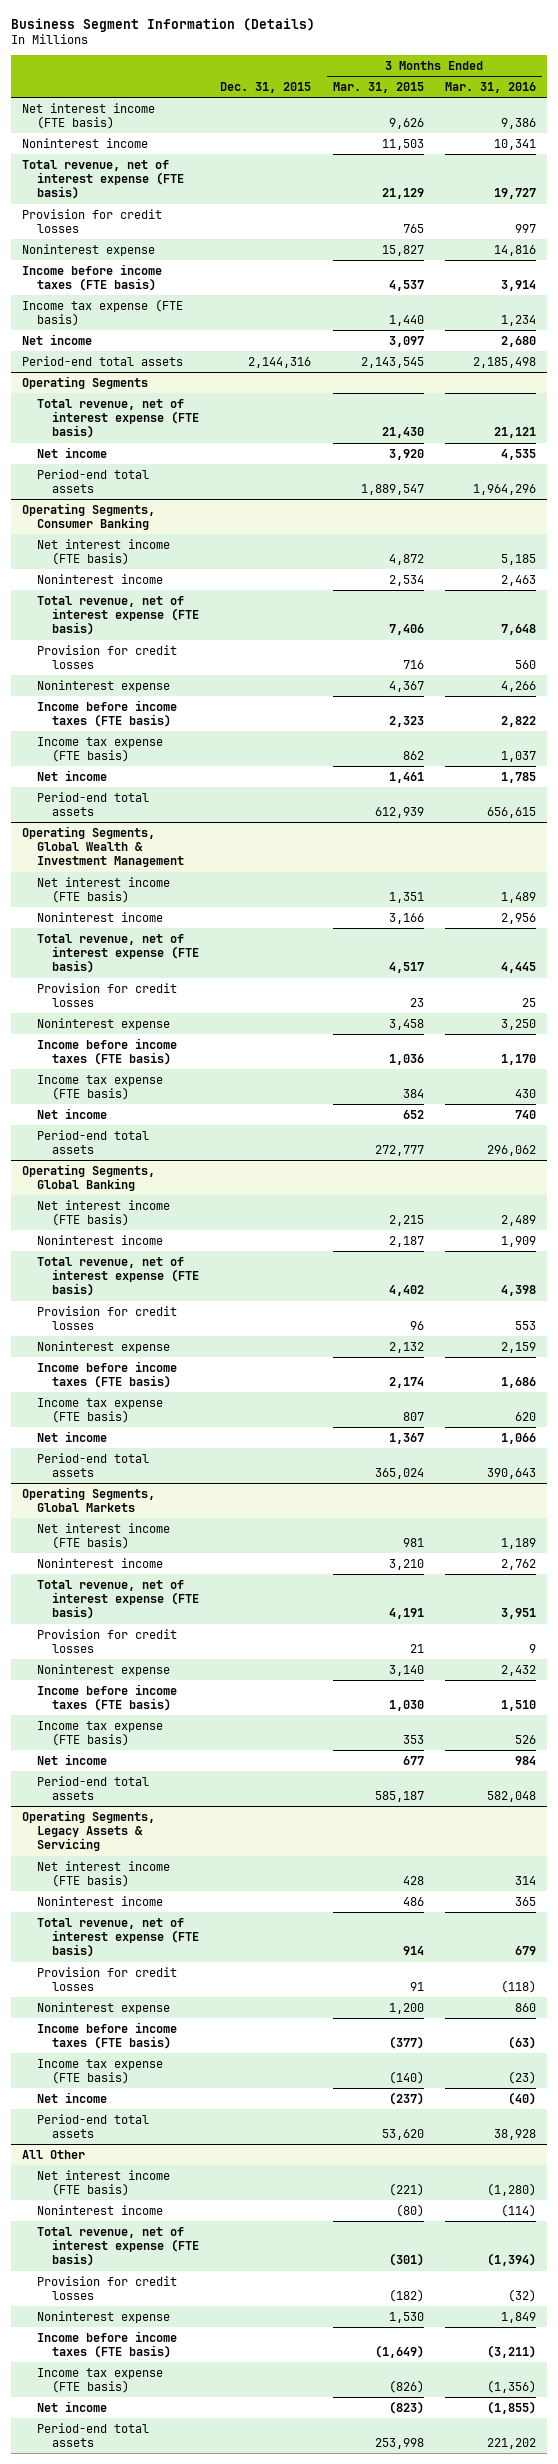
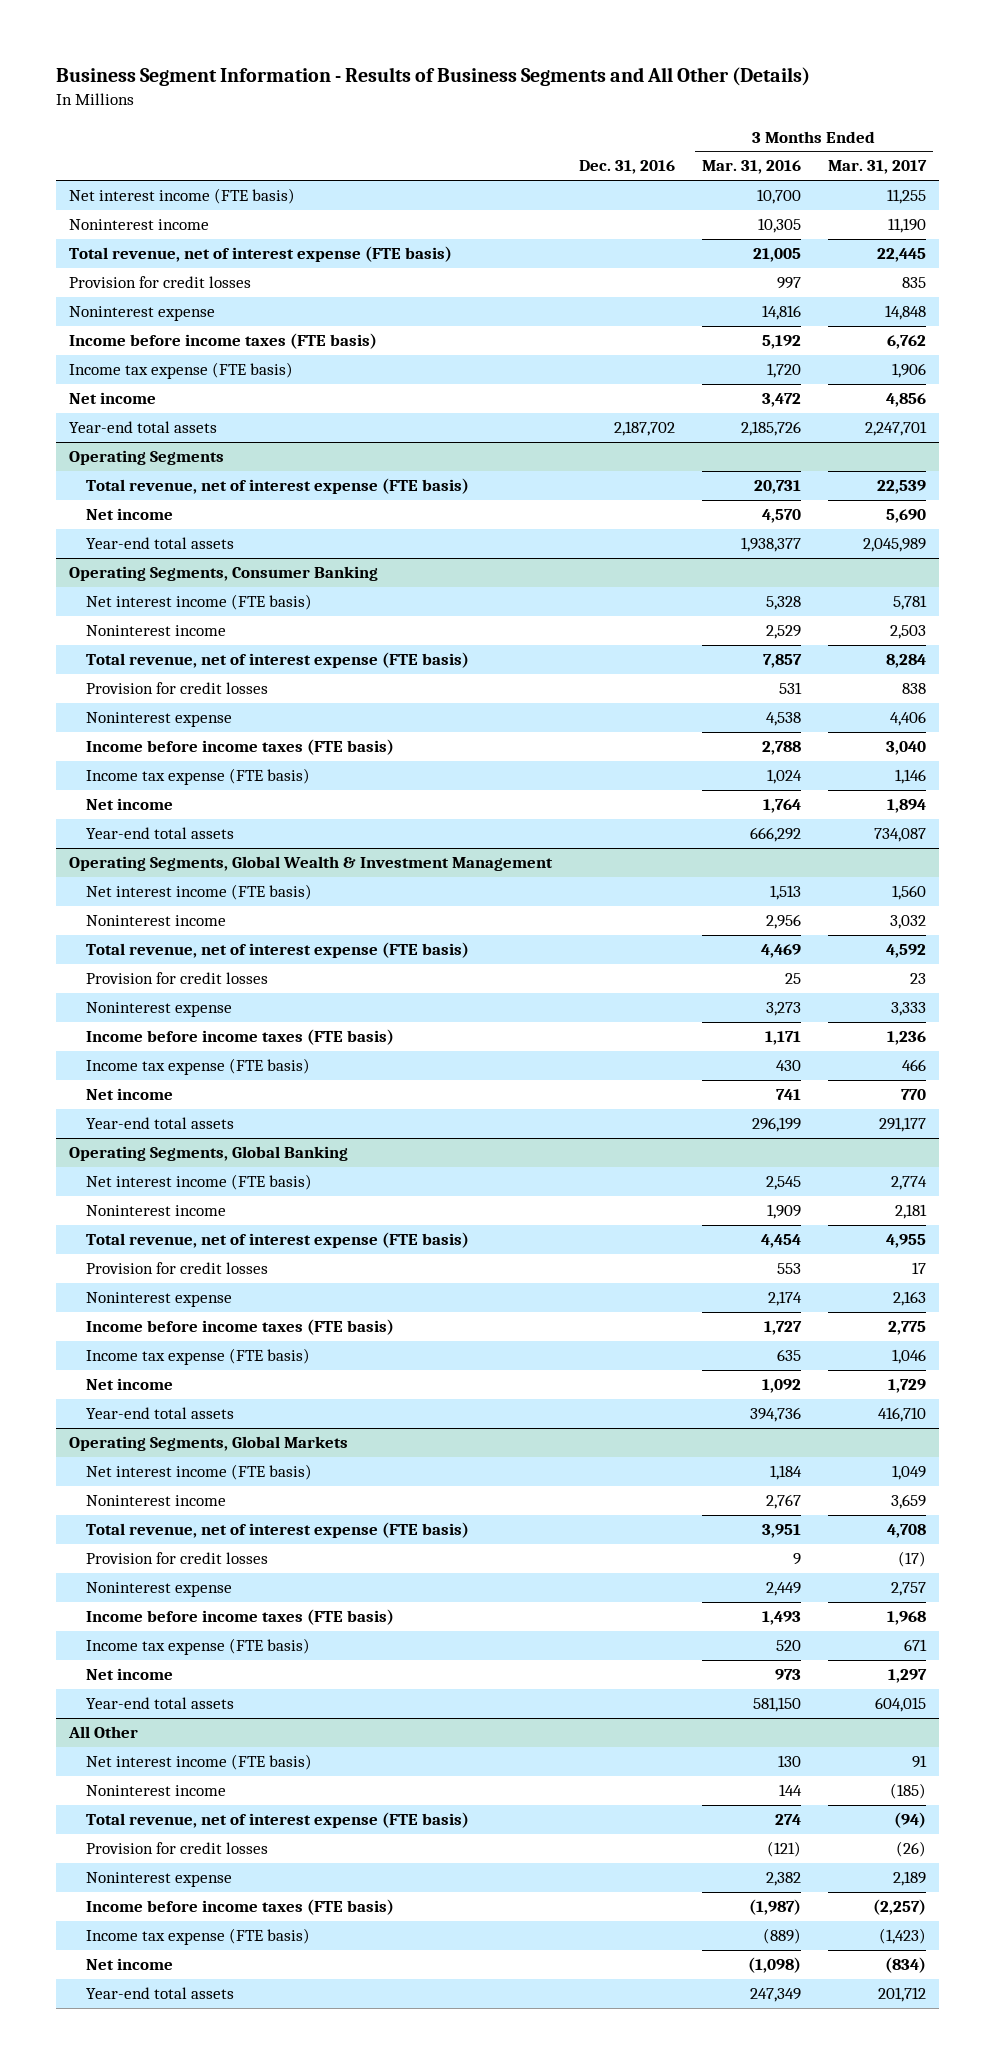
- Business Segment Information (Details)
+ Business Segment Information - Results of Business Segments and All Other (Details)
- | Dec. 31, 2015 | 3 Months Ended Mar. 31, 2015 | 3 Months Ended Mar. 31, 2016
+ | Dec. 31, 2016 | 3 Months Ended Mar. 31, 2016 | 3 Months Ended Mar. 31, 2017
- Net interest income (FTE basis) | | 9,626 | 9,386
- Noninterest income | | 11,503 | 10,341
- Total revenue, net of interest expense (FTE basis) | | 21,129 | 19,727
+ Net interest income (FTE basis) | | 10,700 | 11,255
+ Noninterest income | | 10,305 | 11,190
+ Total revenue, net of interest expense (FTE basis) | | 21,005 | 22,445
- Income before income taxes (FTE basis) | | 4,537 | 3,914
- Income tax expense (FTE basis) | | 1,440 | 1,234
- Net income | | 3,097 | 2,680
- Period-end total assets | 2,144,316 | 2,143,545 | 2,185,498
+ Income before income taxes (FTE basis) | | 5,192 | 6,762
+ Income tax expense (FTE basis) | | 1,720 | 1,906
+ Net income | | 3,472 | 4,856
+ Year-end total assets | 2,187,702 | 2,185,726 | 2,247,701
@ Operating Segments
- Total revenue, net of interest expense (FTE basis) | | 21,430 | 21,121
- Net income | | 3,920 | 4,535
- Period-end total assets | | 1,889,547 | 1,964,296
+ Total revenue, net of interest expense (FTE basis) | | 20,731 | 22,539
+ Net income | | 4,570 | 5,690
+ Year-end total assets | | 1,938,377 | 2,045,989
@ Operating Segments, Consumer Banking
- Net interest income (FTE basis) | | 4,872 | 5,185
- Noninterest income | | 2,534 | 2,463
- Total revenue, net of interest expense (FTE basis) | | 7,406 | 7,648
- Provision for credit losses | | 716 | 560
- Noninterest expense | | 4,367 | 4,266
- Income before income taxes (FTE basis) | | 2,323 | 2,822
- Income tax expense (FTE basis) | | 862 | 1,037
- Net income | | 1,461 | 1,785
- Period-end total assets | | 612,939 | 656,615
+ Net interest income (FTE basis) | | 5,328 | 5,781
+ Noninterest income | | 2,529 | 2,503
+ Total revenue, net of interest expense (FTE basis) | | 7,857 | 8,284
+ Provision for credit losses | | 531 | 838
+ Noninterest expense | | 4,538 | 4,406
+ Income before income taxes (FTE basis) | | 2,788 | 3,040
+ Income tax expense (FTE basis) | | 1,024 | 1,146
+ Net income | | 1,764 | 1,894
+ Year-end total assets | | 666,292 | 734,087
@ Operating Segments, Global Wealth & Investment Management
- Net interest income (FTE basis) | | 1,351 | 1,489
+ Net interest income (FTE basis) | | 1,513 | 1,560
- Total revenue, net of interest expense (FTE basis) | | 4,517 | 4,445
+ Total revenue, net of interest expense (FTE basis) | | 4,469 | 4,592
- Noninterest expense | | 3,458 | 3,250
- Income before income taxes (FTE basis) | | 1,036 | 1,170
+ Noninterest expense | | 3,273 | 3,333
+ Income before income taxes (FTE basis) | | 1,171 | 1,236
- Net income | | 652 | 740
- Period-end total assets | | 272,777 | 296,062
+ Net income | | 741 | 770
+ Year-end total assets | | 296,199 | 291,177
@ Operating Segments, Global Banking
- Net interest income (FTE basis) | | 2,215 | 2,489
+ Net interest income (FTE basis) | | 2,545 | 2,774
- Total revenue, net of interest expense (FTE basis) | | 4,402 | 4,398
+ Total revenue, net of interest expense (FTE basis) | | 4,454 | 4,955
- Noninterest expense | | 2,132 | 2,159
- Income before income taxes (FTE basis) | | 2,174 | 1,686
- Income tax expense (FTE basis) | | 807 | 620
- Net income | | 1,367 | 1,066
- Period-end total assets | | 365,024 | 390,643
+ Noninterest expense | | 2,174 | 2,163
+ Income before income taxes (FTE basis) | | 1,727 | 2,775
+ Income tax expense (FTE basis) | | 635 | 1,046
+ Net income | | 1,092 | 1,729
+ Year-end total assets | | 394,736 | 416,710
@ Operating Segments, Global Markets
- Net interest income (FTE basis) | | 981 | 1,189
- Noninterest income | | 3,210 | 2,762
+ Net interest income (FTE basis) | | 1,184 | 1,049
+ Noninterest income | | 2,767 | 3,659
- Noninterest expense | | 3,140 | 2,432
- Income before income taxes (FTE basis) | | 1,030 | 1,510
- Income tax expense (FTE basis) | | 353 | 526
- Net income | | 677 | 984
- Period-end total assets | | 585,187 | 582,048
- Operating Segments, Legacy Assets & Servicing
- Net interest income (FTE basis) | | 428 | 314
- Noninterest income | | 486 | 365
- Total revenue, net of interest expense (FTE basis) | | 914 | 679
- Provision for credit losses | | 91 | (118)
- Noninterest expense | | 1,200 | 860
- Income before income taxes (FTE basis) | | (377) | (63)
- Income tax expense (FTE basis) | | (140) | (23)
- Net income | | (237) | (40)
- Period-end total assets | | 53,620 | 38,928
@ Operating Segments, Global Markets
+ Noninterest expense | | 2,449 | 2,757
+ Income before income taxes (FTE basis) | | 1,493 | 1,968
+ Income tax expense (FTE basis) | | 520 | 671
+ Net income | | 973 | 1,297
+ Year-end total assets | | 581,150 | 604,015
@ All Other
- Net interest income (FTE basis) | | (221) | (1,280)
- Noninterest income | | (80) | (114)
- Total revenue, net of interest expense (FTE basis) | | (301) | (1,394)
- Provision for credit losses | | (182) | (32)
- Noninterest expense | | 1,530 | 1,849
- Income before income taxes (FTE basis) | | (1,649) | (3,211)
- Income tax expense (FTE basis) | | (826) | (1,356)
- Net income | | (823) | (1,855)
- Period-end total assets | | 253,998 | 221,202
+ Net interest income (FTE basis) | | 130 | 91
+ Noninterest income | | 144 | (185)
+ Total revenue, net of interest expense (FTE basis) | | 274 | (94)
+ Provision for credit losses | | (121) | (26)
+ Noninterest expense | | 2,382 | 2,189
+ Income before income taxes (FTE basis) | | (1,987) | (2,257)
+ Income tax expense (FTE basis) | | (889) | (1,423)
+ Net income | | (1,098) | (834)
+ Year-end total assets | | 247,349 | 201,712

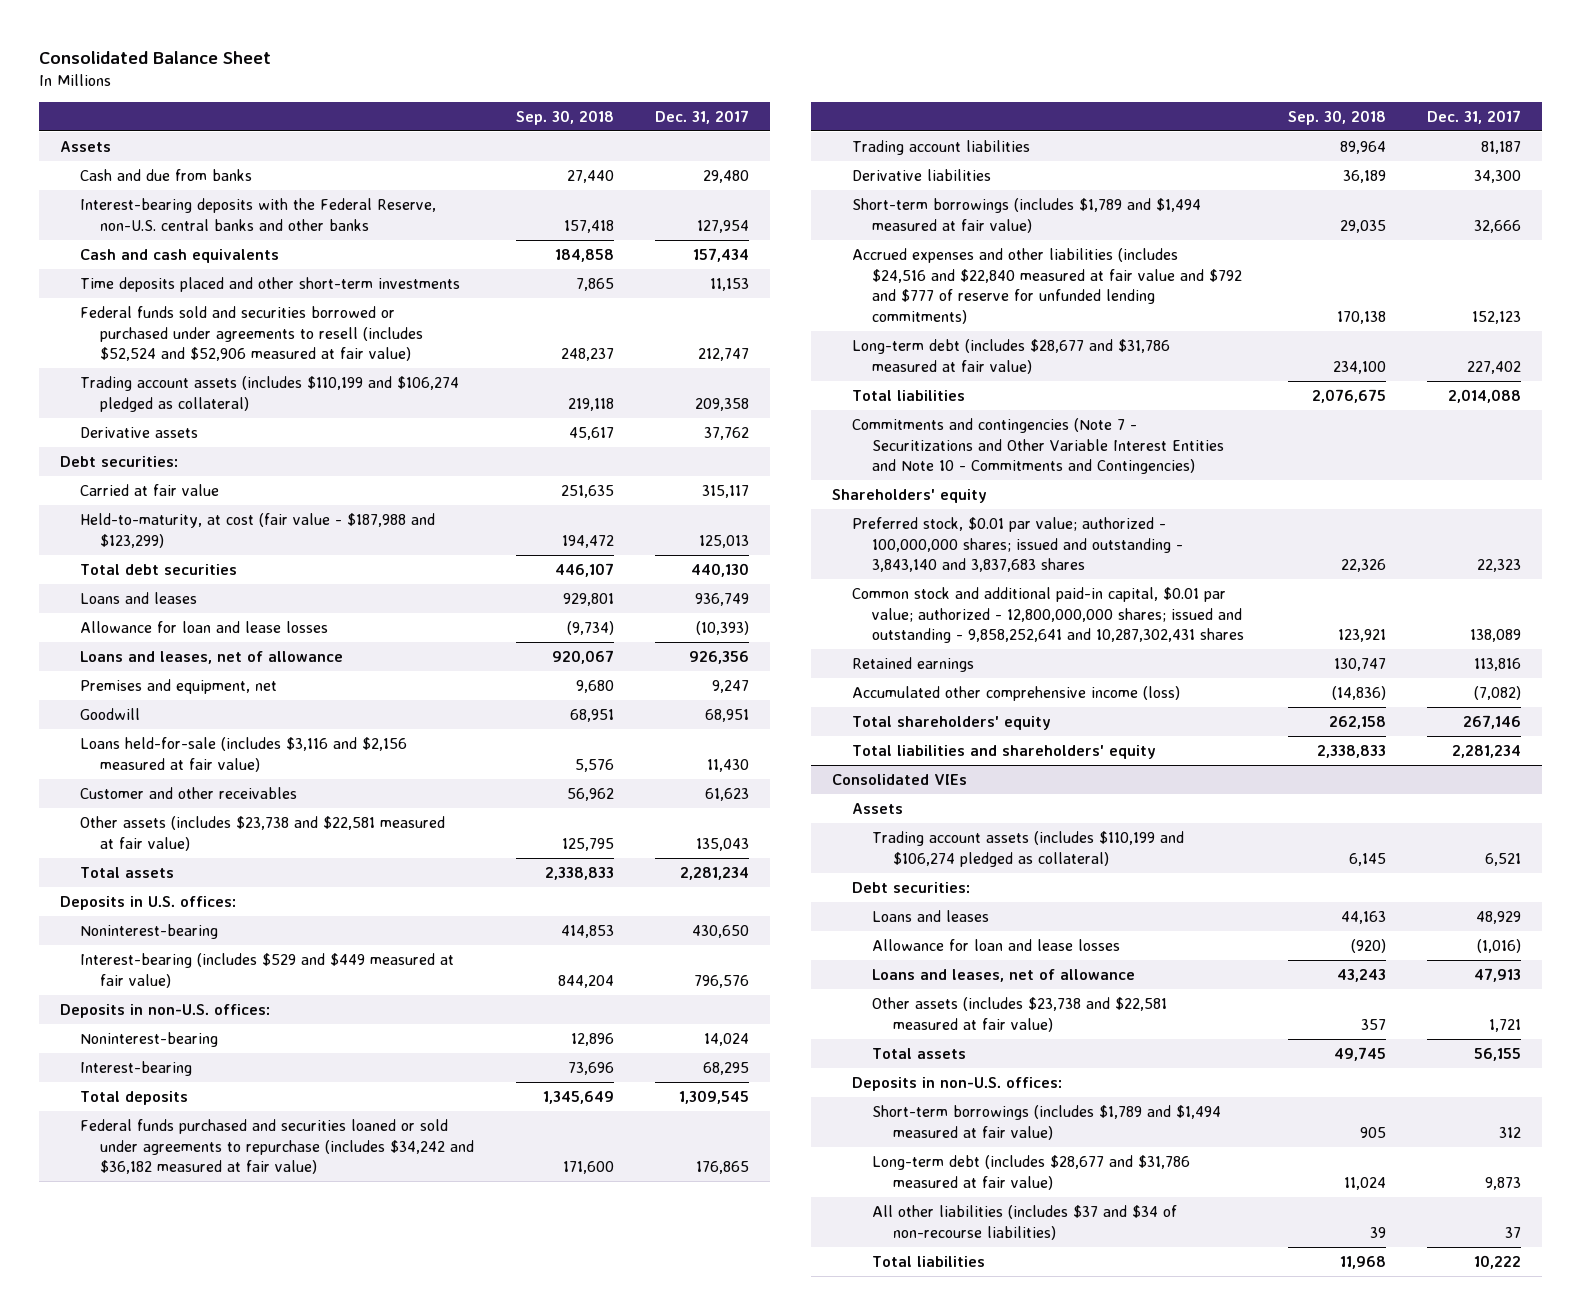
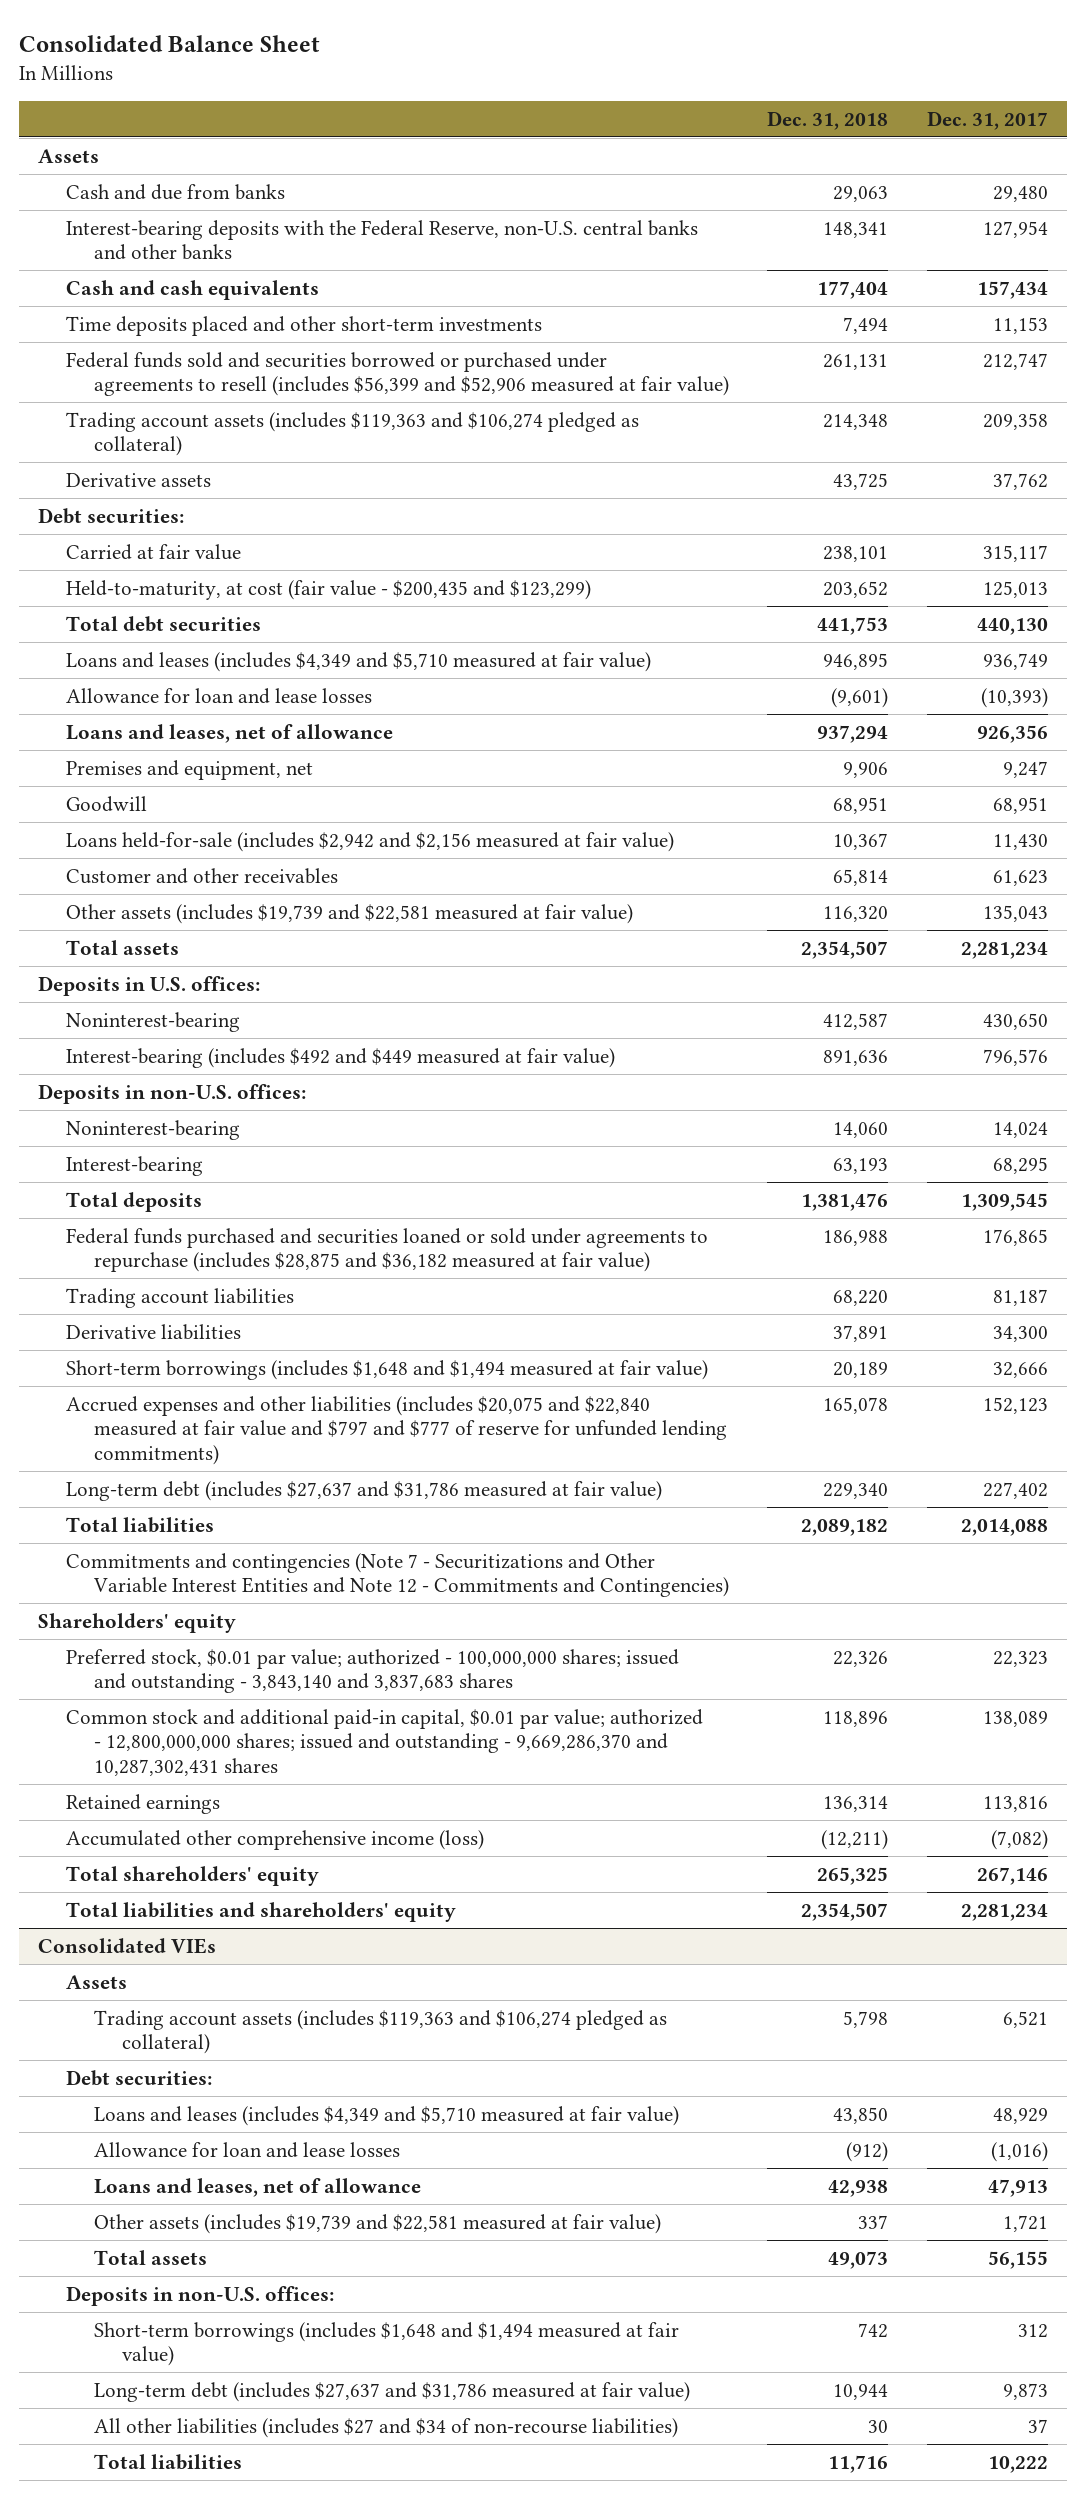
- | Sep. 30, 2018 | Dec. 31, 2017
+ | Dec. 31, 2018 | Dec. 31, 2017
- Federal funds sold and securities borrowed or purchased under agreements to resell (includes $52,524 and $52,906 measured at fair value) | 248,237 | 212,747
- Trading account assets (includes $110,199 and $106,274 pledged as collateral) | 219,118 | 209,358
+ Federal funds sold and securities borrowed or purchased under agreements to resell (includes $56,399 and $52,906 measured at fair value) | 261,131 | 212,747
+ Trading account assets (includes $119,363 and $106,274 pledged as collateral) | 214,348 | 209,358
- Held-to-maturity, at cost (fair value - $187,988 and $123,299) | 194,472 | 125,013
+ Held-to-maturity, at cost (fair value - $200,435 and $123,299) | 203,652 | 125,013
- Loans and leases | 929,801 | 936,749
+ Loans and leases (includes $4,349 and $5,710 measured at fair value) | 946,895 | 936,749
- Loans held-for-sale (includes $3,116 and $2,156 measured at fair value) | 5,576 | 11,430
+ Loans held-for-sale (includes $2,942 and $2,156 measured at fair value) | 10,367 | 11,430
- Other assets (includes $23,738 and $22,581 measured at fair value) | 125,795 | 135,043
+ Other assets (includes $19,739 and $22,581 measured at fair value) | 116,320 | 135,043
- Interest-bearing (includes $529 and $449 measured at fair value) | 844,204 | 796,576
+ Interest-bearing (includes $492 and $449 measured at fair value) | 891,636 | 796,576
- Federal funds purchased and securities loaned or sold under agreements to repurchase (includes $34,242 and $36,182 measured at fair value) | 171,600 | 176,865
+ Federal funds purchased and securities loaned or sold under agreements to repurchase (includes $28,875 and $36,182 measured at fair value) | 186,988 | 176,865
- Short-term borrowings (includes $1,789 and $1,494 measured at fair value) | 29,035 | 32,666
- Accrued expenses and other liabilities (includes $24,516 and $22,840 measured at fair value and $792 and $777 of reserve for unfunded lending commitments) | 170,138 | 152,123
- Long-term debt (includes $28,677 and $31,786 measured at fair value) | 234,100 | 227,402
+ Short-term borrowings (includes $1,648 and $1,494 measured at fair value) | 20,189 | 32,666
+ Accrued expenses and other liabilities (includes $20,075 and $22,840 measured at fair value and $797 and $777 of reserve for unfunded lending commitments) | 165,078 | 152,123
+ Long-term debt (includes $27,637 and $31,786 measured at fair value) | 229,340 | 227,402
- Commitments and contingencies (Note 7 - Securitizations and Other Variable Interest Entities and Note 10 - Commitments and Contingencies)
+ Commitments and contingencies (Note 7 - Securitizations and Other Variable Interest Entities and Note 12 - Commitments and Contingencies)
- Common stock and additional paid-in capital, $0.01 par value; authorized - 12,800,000,000 shares; issued and outstanding - 9,858,252,641 and 10,287,302,431 shares | 123,921 | 138,089
+ Common stock and additional paid-in capital, $0.01 par value; authorized - 12,800,000,000 shares; issued and outstanding - 9,669,286,370 and 10,287,302,431 shares | 118,896 | 138,089
@ Consolidated VIEs
- Trading account assets (includes $110,199 and $106,274 pledged as collateral) | 6,145 | 6,521
+ Trading account assets (includes $119,363 and $106,274 pledged as collateral) | 5,798 | 6,521
- Loans and leases | 44,163 | 48,929
+ Loans and leases (includes $4,349 and $5,710 measured at fair value) | 43,850 | 48,929
- Other assets (includes $23,738 and $22,581 measured at fair value) | 357 | 1,721
+ Other assets (includes $19,739 and $22,581 measured at fair value) | 337 | 1,721
- Short-term borrowings (includes $1,789 and $1,494 measured at fair value) | 905 | 312
- Long-term debt (includes $28,677 and $31,786 measured at fair value) | 11,024 | 9,873
- All other liabilities (includes $37 and $34 of non-recourse liabilities) | 39 | 37
+ Short-term borrowings (includes $1,648 and $1,494 measured at fair value) | 742 | 312
+ Long-term debt (includes $27,637 and $31,786 measured at fair value) | 10,944 | 9,873
+ All other liabilities (includes $27 and $34 of non-recourse liabilities) | 30 | 37

